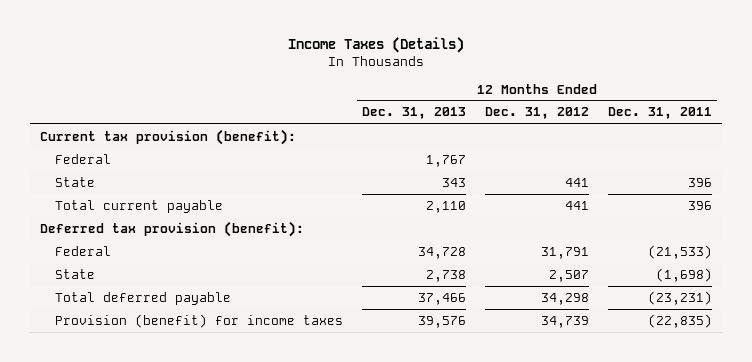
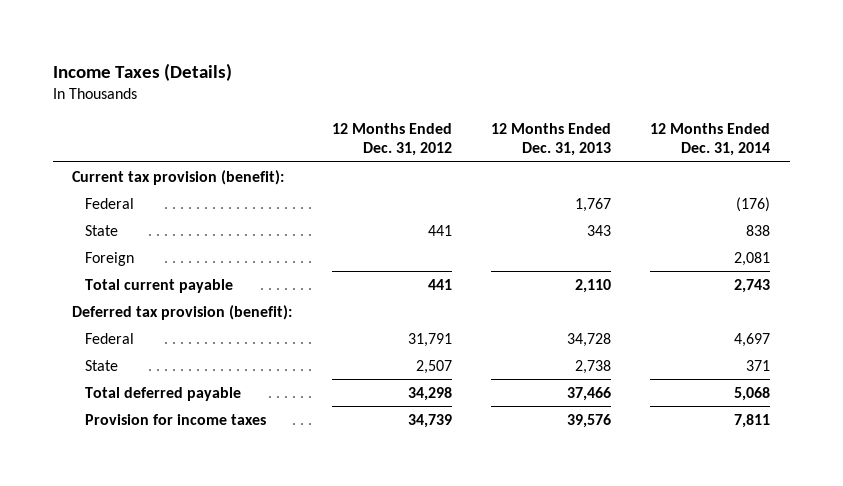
- | 12 Months Ended Dec. 31, 2013 | 12 Months Ended Dec. 31, 2012 | 12 Months Ended Dec. 31, 2011
+ | 12 Months Ended Dec. 31, 2012 | 12 Months Ended Dec. 31, 2013 | 12 Months Ended Dec. 31, 2014
+ Foreign | | | 2,081
- Provision (benefit) for income taxes | 39,576 | 34,739 | (22,835)
+ Provision for income taxes | 34,739 | 39,576 | 7,811

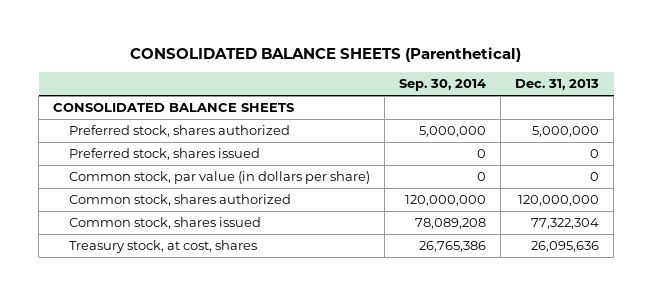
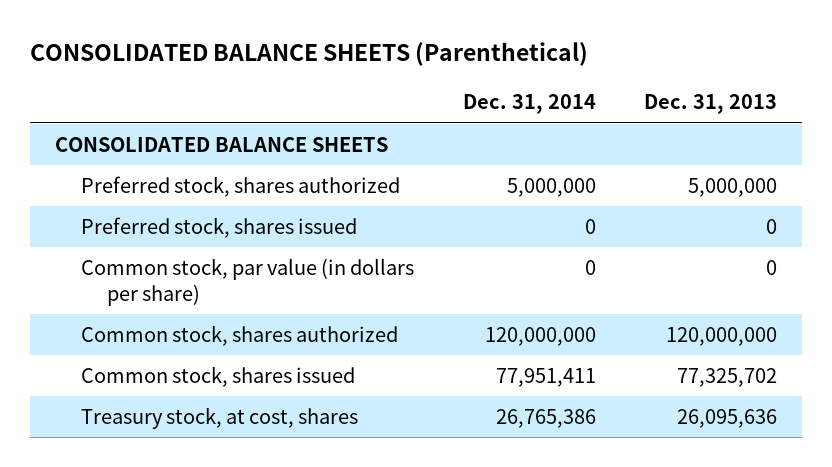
- | Sep. 30, 2014 | Dec. 31, 2013
+ | Dec. 31, 2014 | Dec. 31, 2013
- Common stock, shares issued | 78,089,208 | 77,322,304
+ Common stock, shares issued | 77,951,411 | 77,325,702

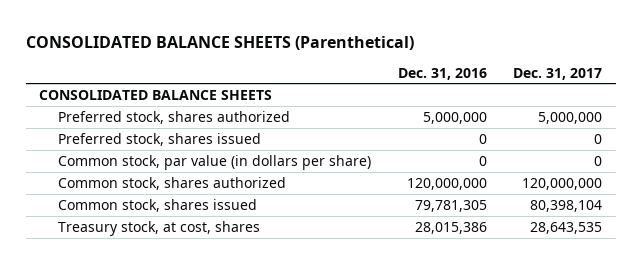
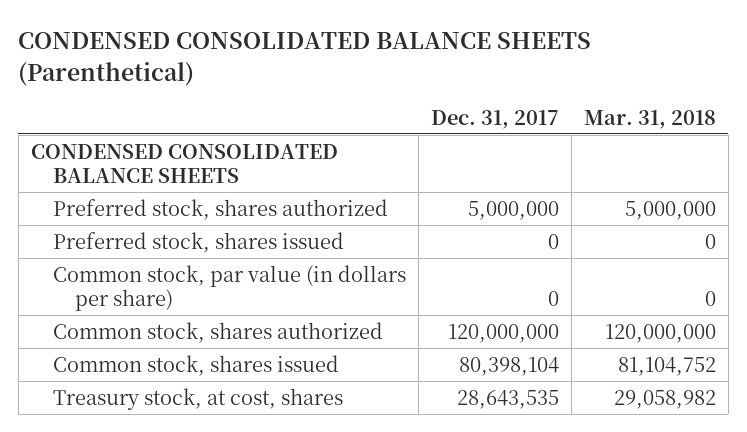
- CONSOLIDATED BALANCE SHEETS (Parenthetical)
+ CONDENSED CONSOLIDATED BALANCE SHEETS (Parenthetical)
- | Dec. 31, 2016 | Dec. 31, 2017
+ | Dec. 31, 2017 | Mar. 31, 2018
- CONSOLIDATED BALANCE SHEETS
+ CONDENSED CONSOLIDATED BALANCE SHEETS

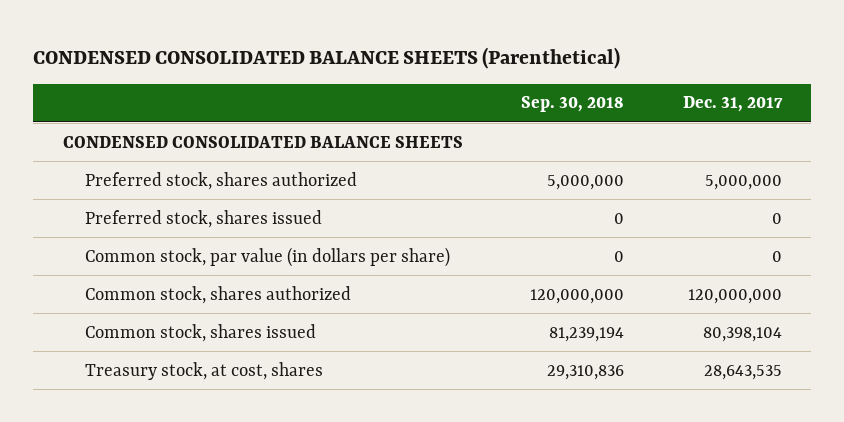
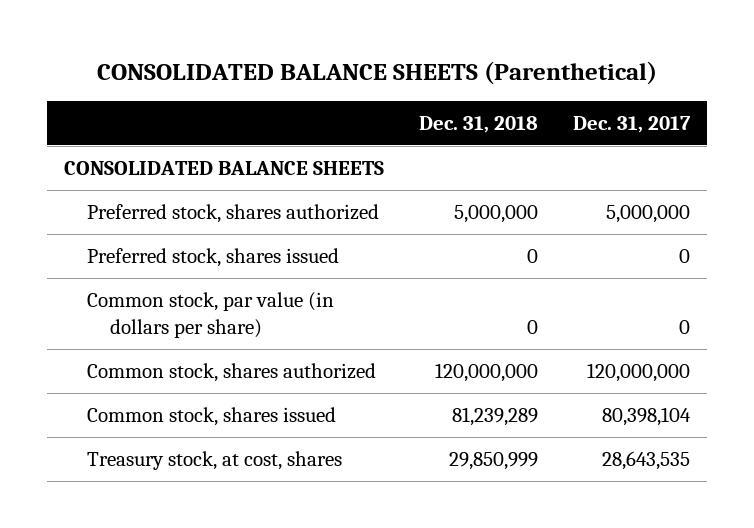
- CONDENSED CONSOLIDATED BALANCE SHEETS (Parenthetical)
+ CONSOLIDATED BALANCE SHEETS (Parenthetical)
- | Sep. 30, 2018 | Dec. 31, 2017
+ | Dec. 31, 2018 | Dec. 31, 2017
- CONDENSED CONSOLIDATED BALANCE SHEETS
+ CONSOLIDATED BALANCE SHEETS

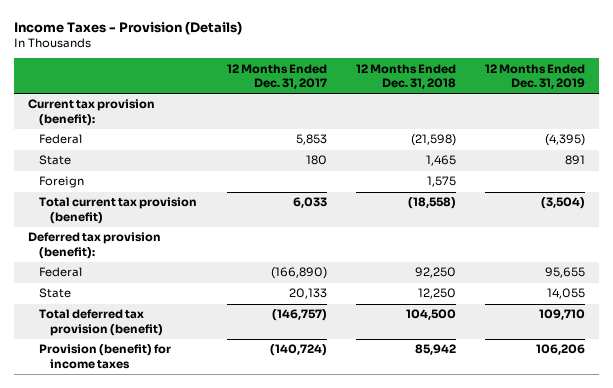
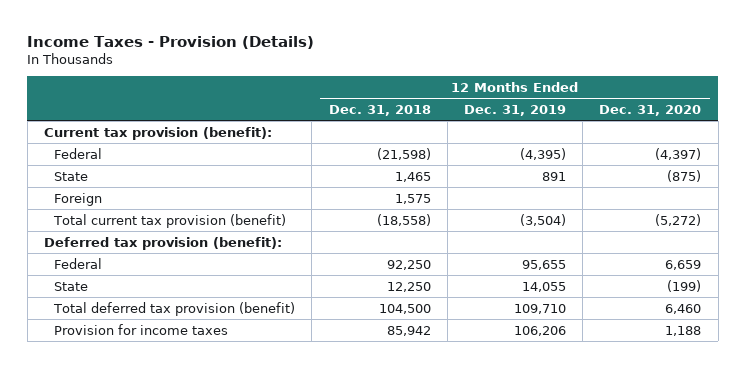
- | 12 Months Ended Dec. 31, 2017 | 12 Months Ended Dec. 31, 2018 | 12 Months Ended Dec. 31, 2019
+ | 12 Months Ended Dec. 31, 2018 | 12 Months Ended Dec. 31, 2019 | 12 Months Ended Dec. 31, 2020
- Provision (benefit) for income taxes | (140,724) | 85,942 | 106,206
+ Provision for income taxes | 85,942 | 106,206 | 1,188

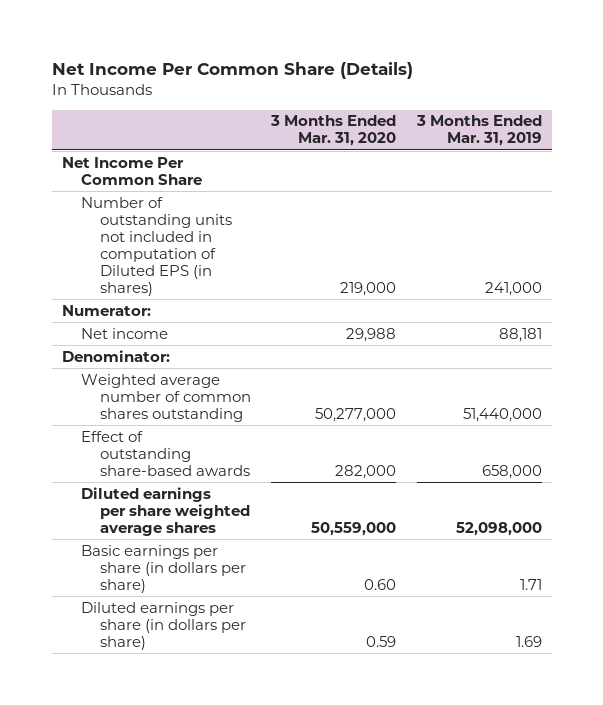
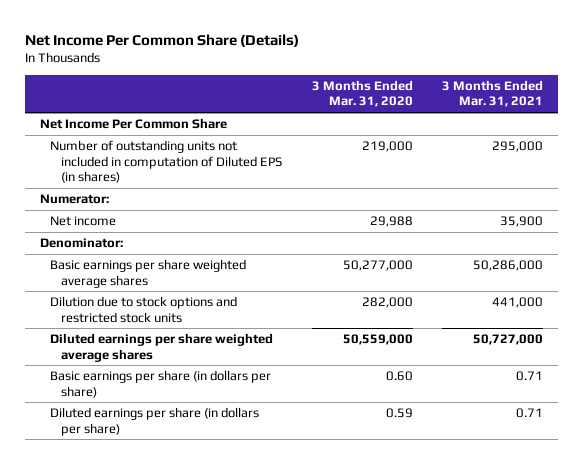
- | 3 Months Ended Mar. 31, 2020 | 3 Months Ended Mar. 31, 2019
+ | 3 Months Ended Mar. 31, 2020 | 3 Months Ended Mar. 31, 2021
- Weighted average number of common shares outstanding | 50,277,000 | 51,440,000
- Effect of outstanding share-based awards | 282,000 | 658,000
+ Basic earnings per share weighted average shares | 50,277,000 | 50,286,000
+ Dilution due to stock options and restricted stock units | 282,000 | 441,000

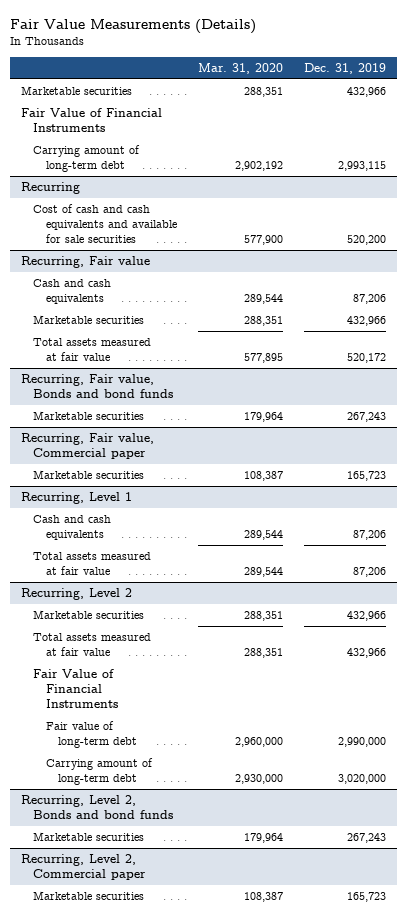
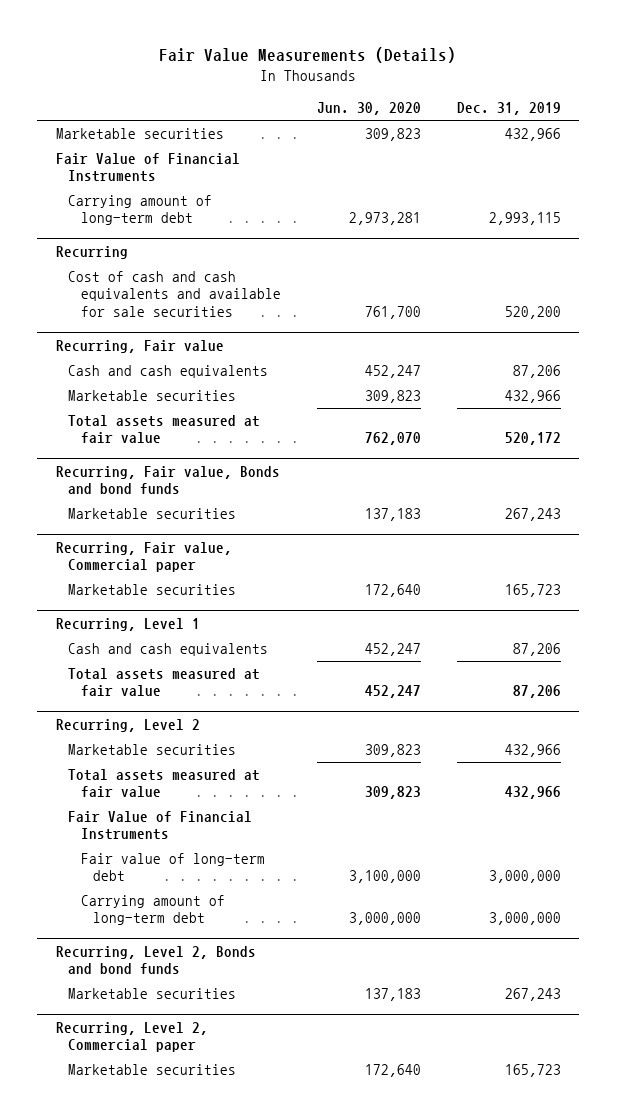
- | Mar. 31, 2020 | Dec. 31, 2019
+ | Jun. 30, 2020 | Dec. 31, 2019
@ Recurring, Level 2
- Fair value of long-term debt | 2,960,000 | 2,990,000
- Carrying amount of long-term debt | 2,930,000 | 3,020,000
+ Fair value of long-term debt | 3,100,000 | 3,000,000
+ Carrying amount of long-term debt | 3,000,000 | 3,000,000

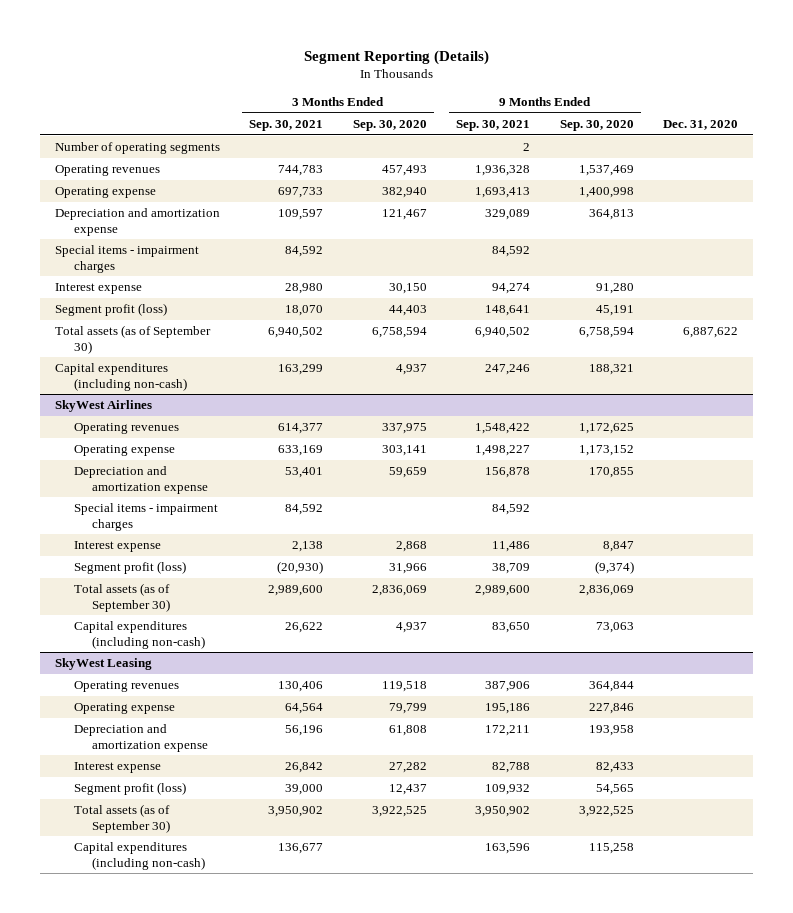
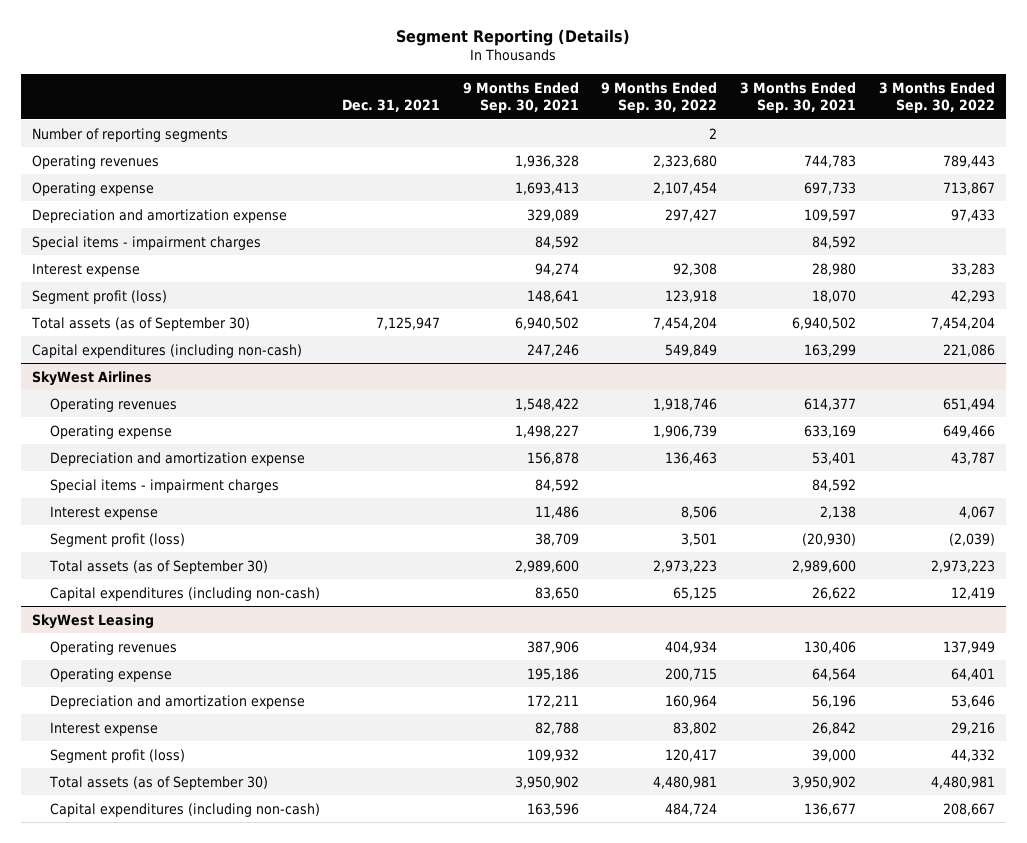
- | 3 Months Ended Sep. 30, 2021 | 3 Months Ended Sep. 30, 2020 | 9 Months Ended Sep. 30, 2021 | 9 Months Ended Sep. 30, 2020 | Dec. 31, 2020
+ | Dec. 31, 2021 | 9 Months Ended Sep. 30, 2021 | 9 Months Ended Sep. 30, 2022 | 3 Months Ended Sep. 30, 2021 | 3 Months Ended Sep. 30, 2022
- Number of operating segments | | | 2 | |
+ Number of reporting segments | | | 2 | |

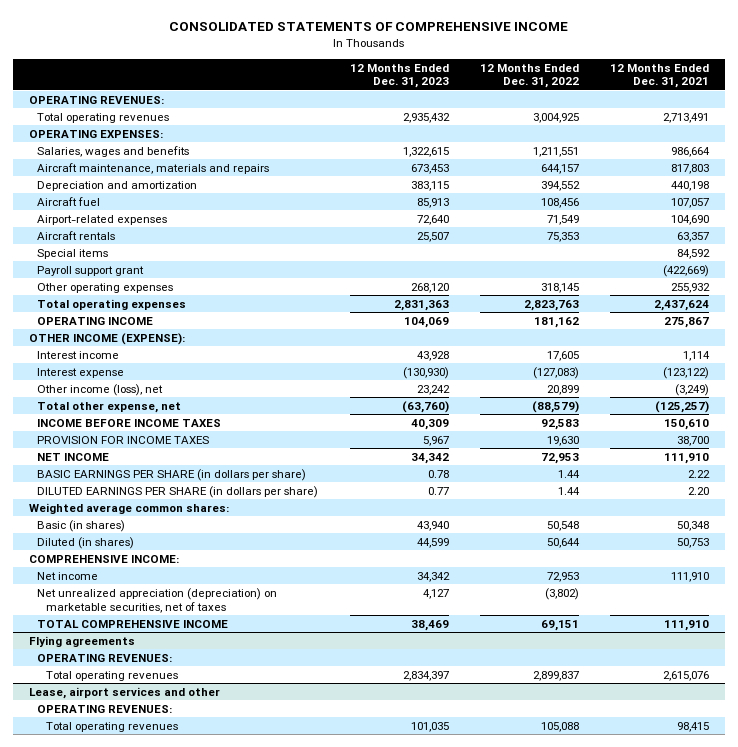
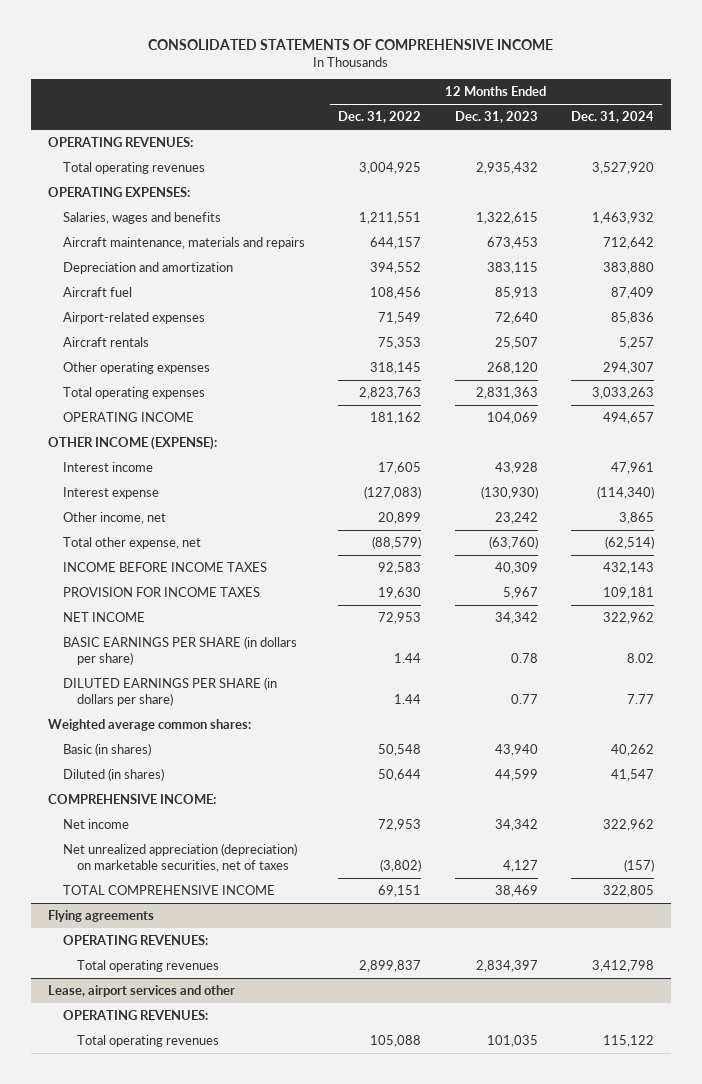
- | 12 Months Ended Dec. 31, 2023 | 12 Months Ended Dec. 31, 2022 | 12 Months Ended Dec. 31, 2021
+ | 12 Months Ended Dec. 31, 2022 | 12 Months Ended Dec. 31, 2023 | 12 Months Ended Dec. 31, 2024
- Special items | | | 84,592
- Payroll support grant | | | (422,669)
- Other income (loss), net | 23,242 | 20,899 | (3,249)
+ Other income, net | 20,899 | 23,242 | 3,865

